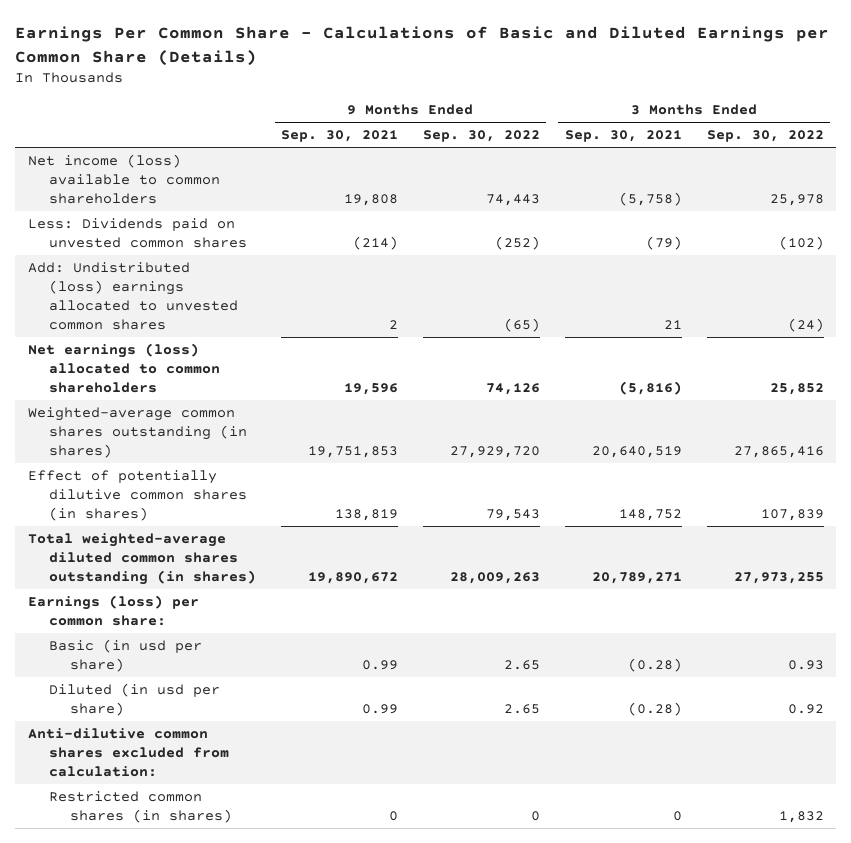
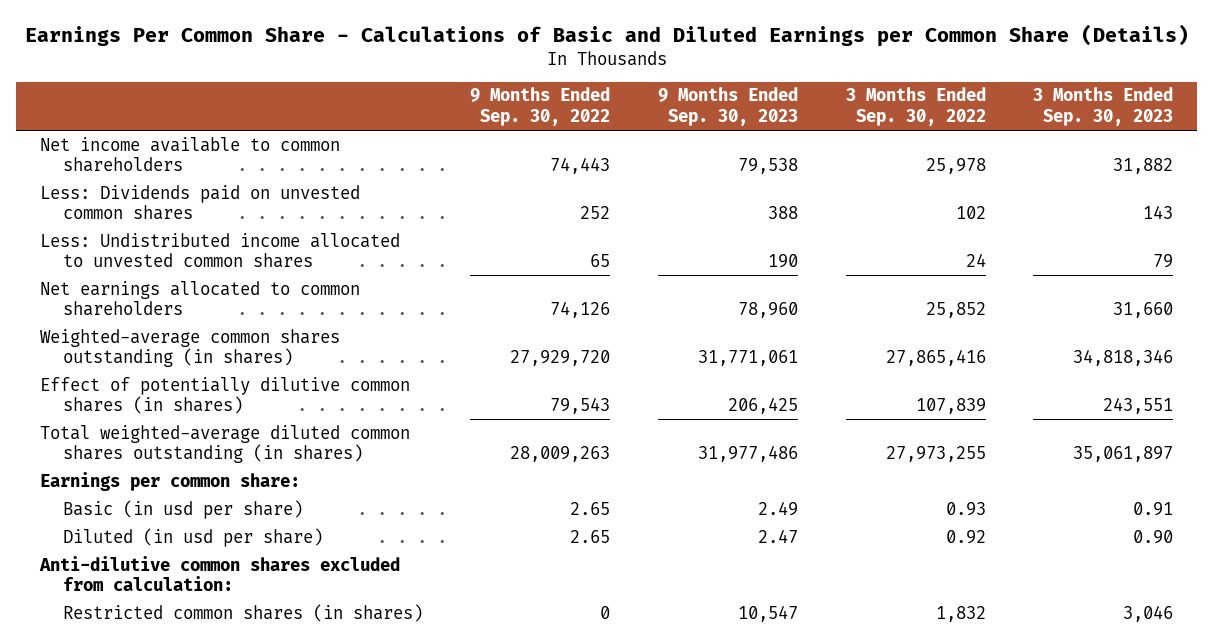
- | 9 Months Ended Sep. 30, 2021 | 9 Months Ended Sep. 30, 2022 | 3 Months Ended Sep. 30, 2021 | 3 Months Ended Sep. 30, 2022
+ | 9 Months Ended Sep. 30, 2022 | 9 Months Ended Sep. 30, 2023 | 3 Months Ended Sep. 30, 2022 | 3 Months Ended Sep. 30, 2023
- Net income (loss) available to common shareholders | 19,808 | 74,443 | (5,758) | 25,978
- Less: Dividends paid on unvested common shares | (214) | (252) | (79) | (102)
- Add: Undistributed (loss) earnings allocated to unvested common shares | 2 | (65) | 21 | (24)
- Net earnings (loss) allocated to common shareholders | 19,596 | 74,126 | (5,816) | 25,852
+ Net income available to common shareholders | 74,443 | 79,538 | 25,978 | 31,882
+ Less: Dividends paid on unvested common shares | 252 | 388 | 102 | 143
+ Less: Undistributed income allocated to unvested common shares | 65 | 190 | 24 | 79
+ Net earnings allocated to common shareholders | 74,126 | 78,960 | 25,852 | 31,660
- Earnings (loss) per common share:
+ Earnings per common share:

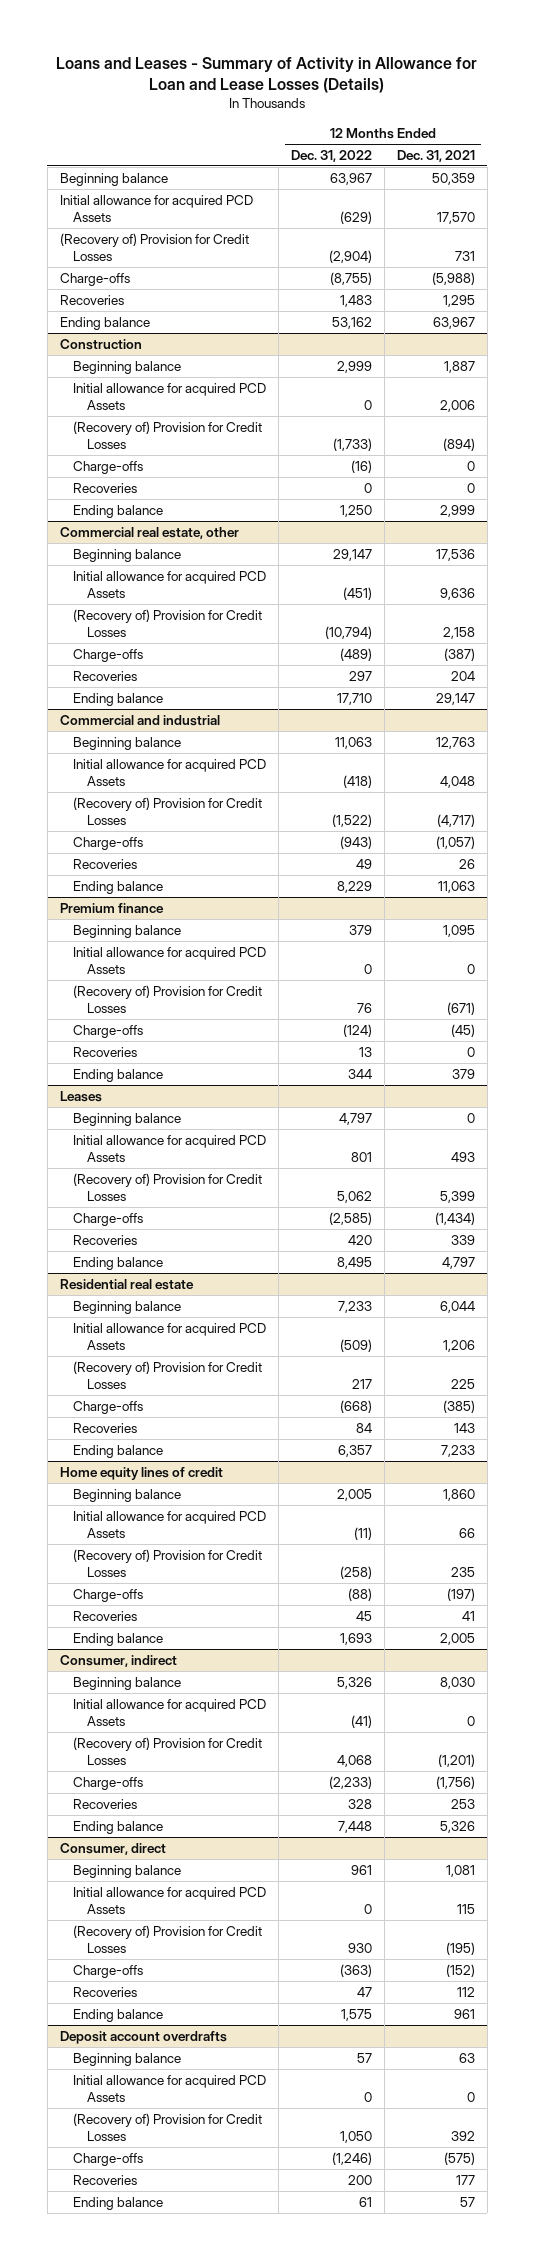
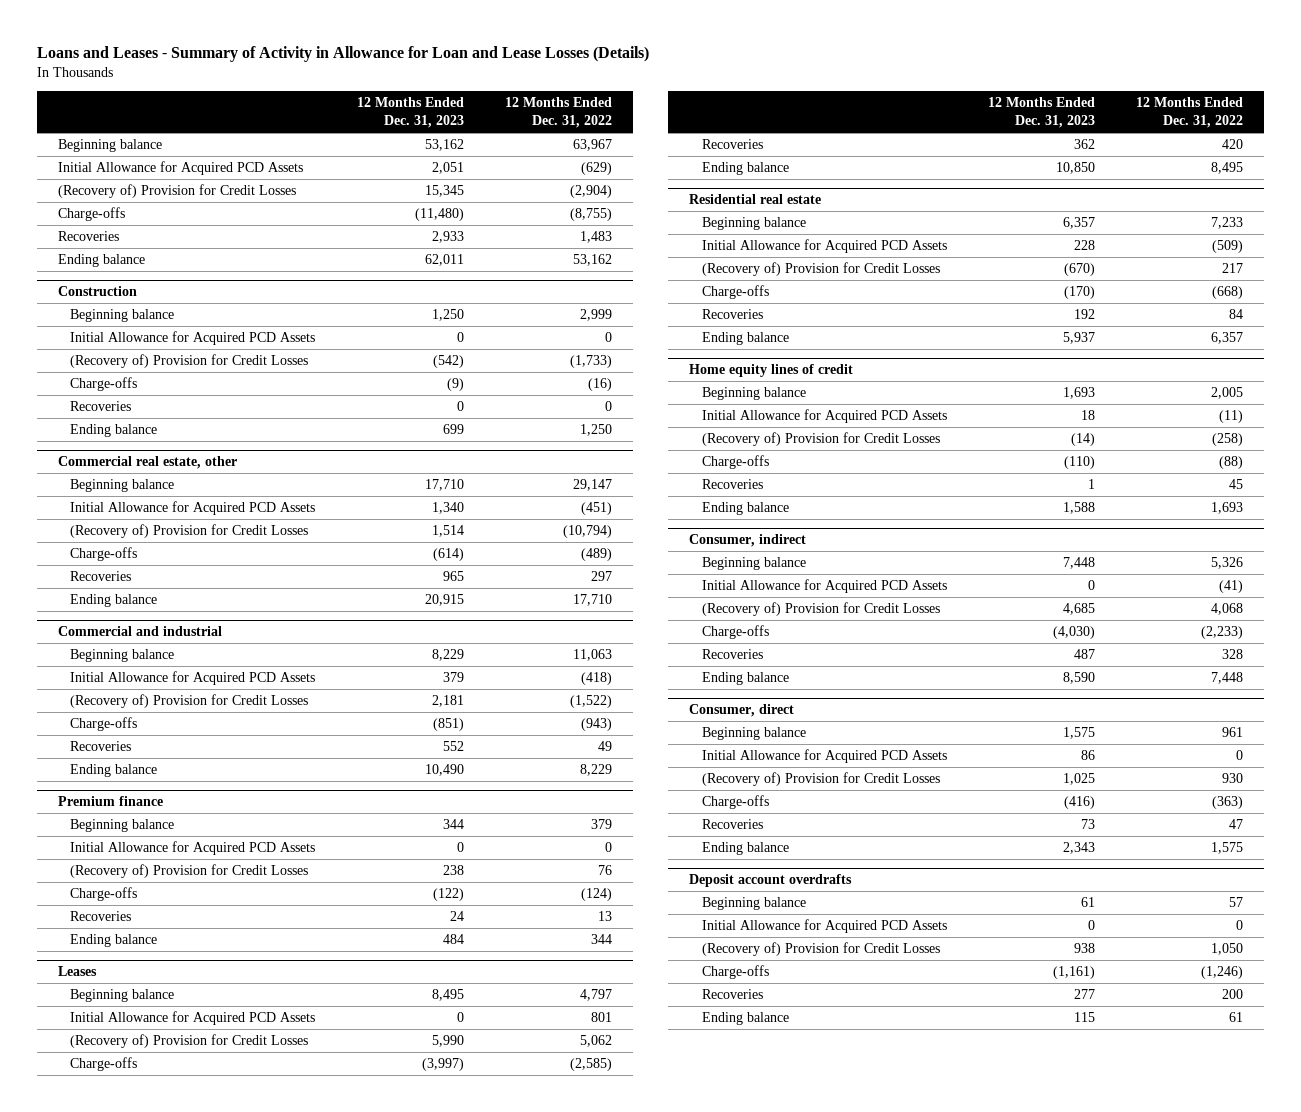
- | 12 Months Ended Dec. 31, 2022 | 12 Months Ended Dec. 31, 2021
+ | 12 Months Ended Dec. 31, 2023 | 12 Months Ended Dec. 31, 2022
- Initial allowance for acquired PCD Assets | (629) | 17,570
+ Initial Allowance for Acquired PCD Assets | 2,051 | (629)
@ Construction
- Initial allowance for acquired PCD Assets | 0 | 2,006
+ Initial Allowance for Acquired PCD Assets | 0 | 0
@ Commercial real estate, other
- Initial allowance for acquired PCD Assets | (451) | 9,636
+ Initial Allowance for Acquired PCD Assets | 1,340 | (451)
@ Commercial and industrial
- Initial allowance for acquired PCD Assets | (418) | 4,048
+ Initial Allowance for Acquired PCD Assets | 379 | (418)
@ Premium finance
- Initial allowance for acquired PCD Assets | 0 | 0
+ Initial Allowance for Acquired PCD Assets | 0 | 0
@ Leases
- Initial allowance for acquired PCD Assets | 801 | 493
+ Initial Allowance for Acquired PCD Assets | 0 | 801
@ Residential real estate
- Initial allowance for acquired PCD Assets | (509) | 1,206
+ Initial Allowance for Acquired PCD Assets | 228 | (509)
@ Home equity lines of credit
- Initial allowance for acquired PCD Assets | (11) | 66
+ Initial Allowance for Acquired PCD Assets | 18 | (11)
@ Consumer, indirect
- Initial allowance for acquired PCD Assets | (41) | 0
+ Initial Allowance for Acquired PCD Assets | 0 | (41)
@ Consumer, direct
- Initial allowance for acquired PCD Assets | 0 | 115
+ Initial Allowance for Acquired PCD Assets | 86 | 0
@ Deposit account overdrafts
- Initial allowance for acquired PCD Assets | 0 | 0
+ Initial Allowance for Acquired PCD Assets | 0 | 0

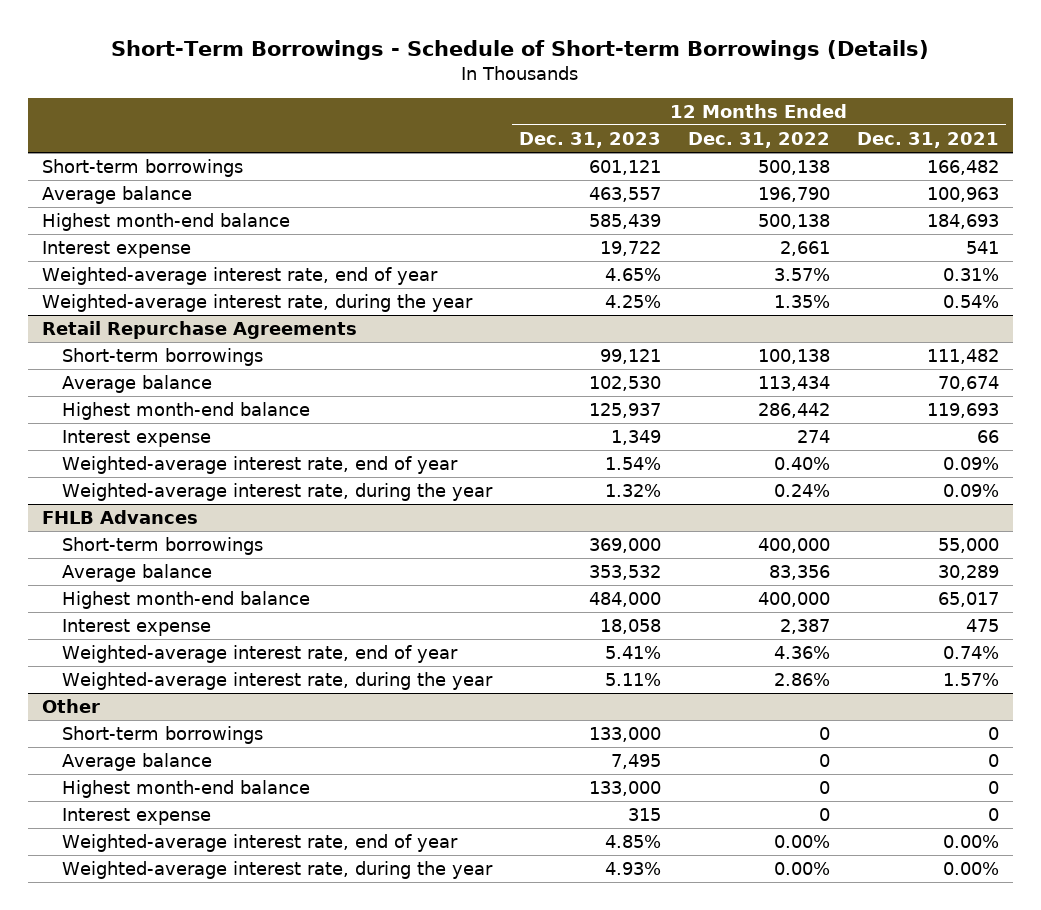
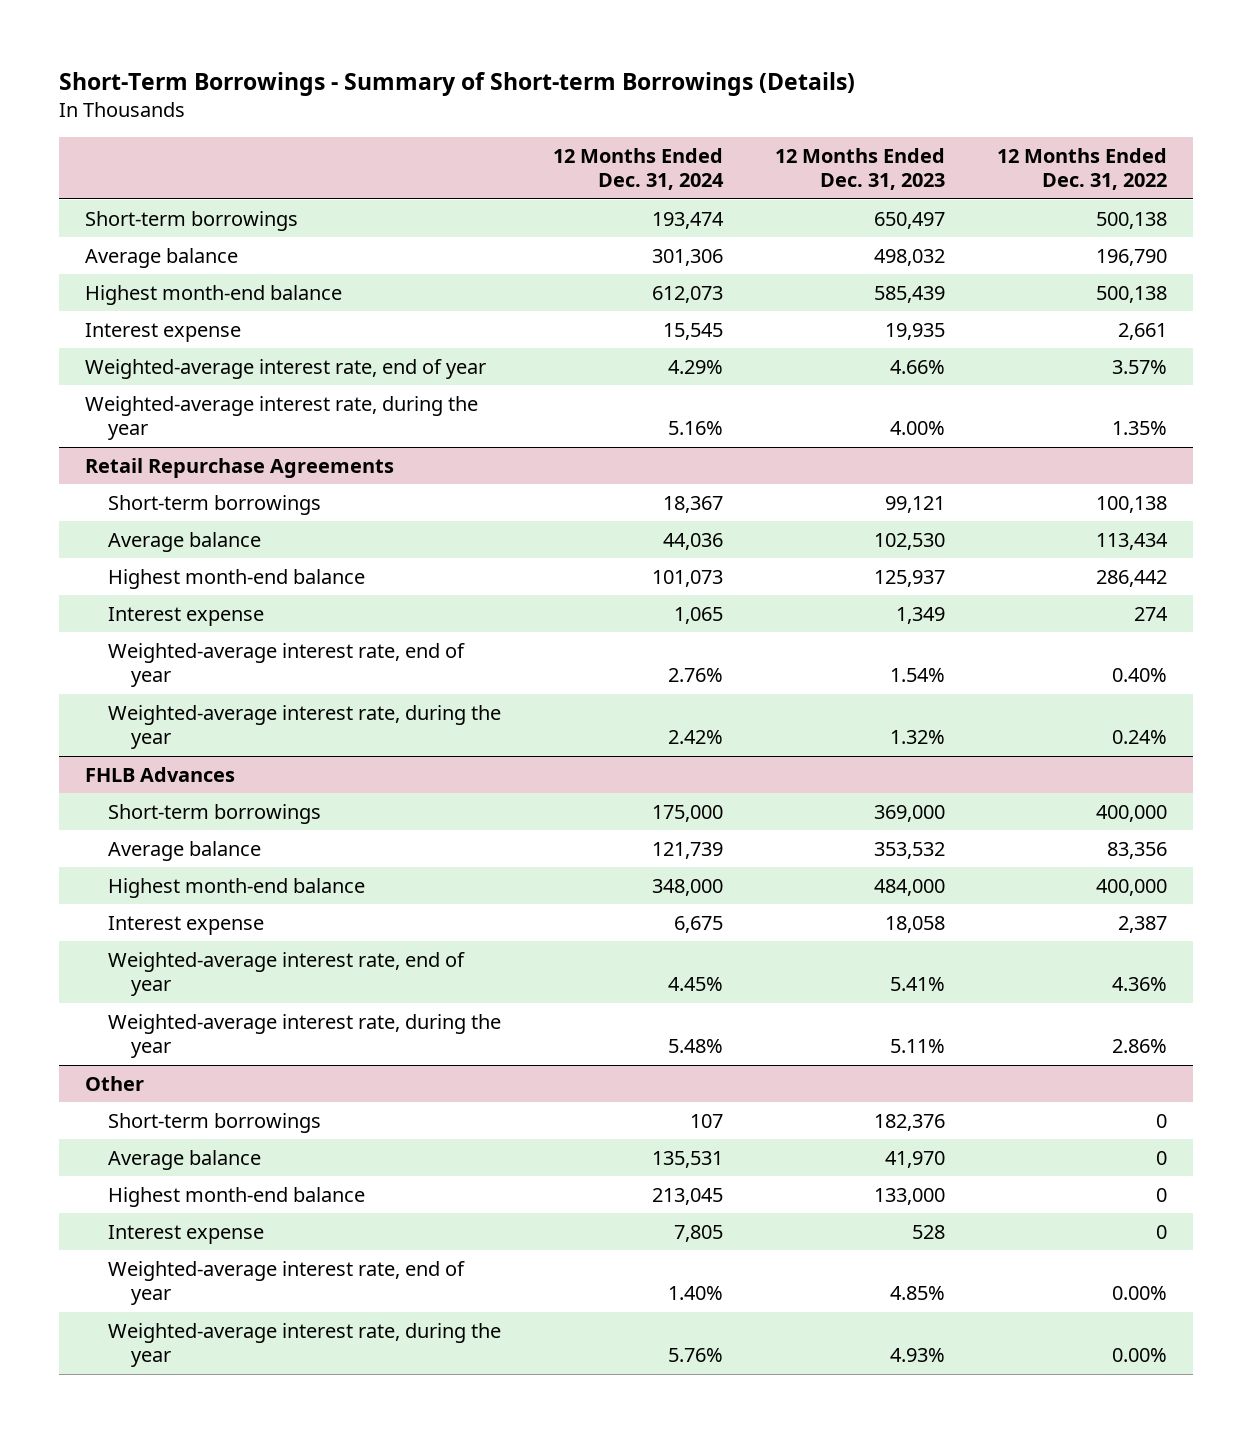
- Short-Term Borrowings - Schedule of Short-term Borrowings (Details)
+ Short-Term Borrowings - Summary of Short-term Borrowings (Details)
- | 12 Months Ended Dec. 31, 2023 | 12 Months Ended Dec. 31, 2022 | 12 Months Ended Dec. 31, 2021
+ | 12 Months Ended Dec. 31, 2024 | 12 Months Ended Dec. 31, 2023 | 12 Months Ended Dec. 31, 2022
- Short-term borrowings | 601,121 | 500,138 | 166,482
- Average balance | 463,557 | 196,790 | 100,963
+ Short-term borrowings | 193,474 | 650,497 | 500,138
+ Average balance | 301,306 | 498,032 | 196,790
- Interest expense | 19,722 | 2,661 | 541
- Weighted-average interest rate, end of year | 4.65% | 3.57% | 0.31%
- Weighted-average interest rate, during the year | 4.25% | 1.35% | 0.54%
+ Interest expense | 15,545 | 19,935 | 2,661
+ Weighted-average interest rate, end of year | 4.29% | 4.66% | 3.57%
+ Weighted-average interest rate, during the year | 5.16% | 4.00% | 1.35%
@ Other
- Short-term borrowings | 133,000 | 0 | 0
- Average balance | 7,495 | 0 | 0
+ Short-term borrowings | 107 | 182,376 | 0
+ Average balance | 135,531 | 41,970 | 0
- Interest expense | 315 | 0 | 0
+ Interest expense | 7,805 | 528 | 0

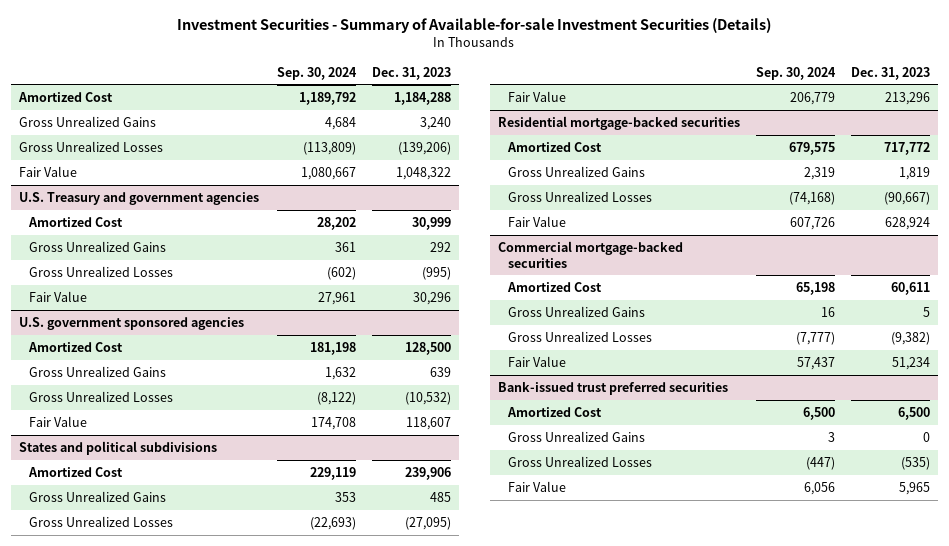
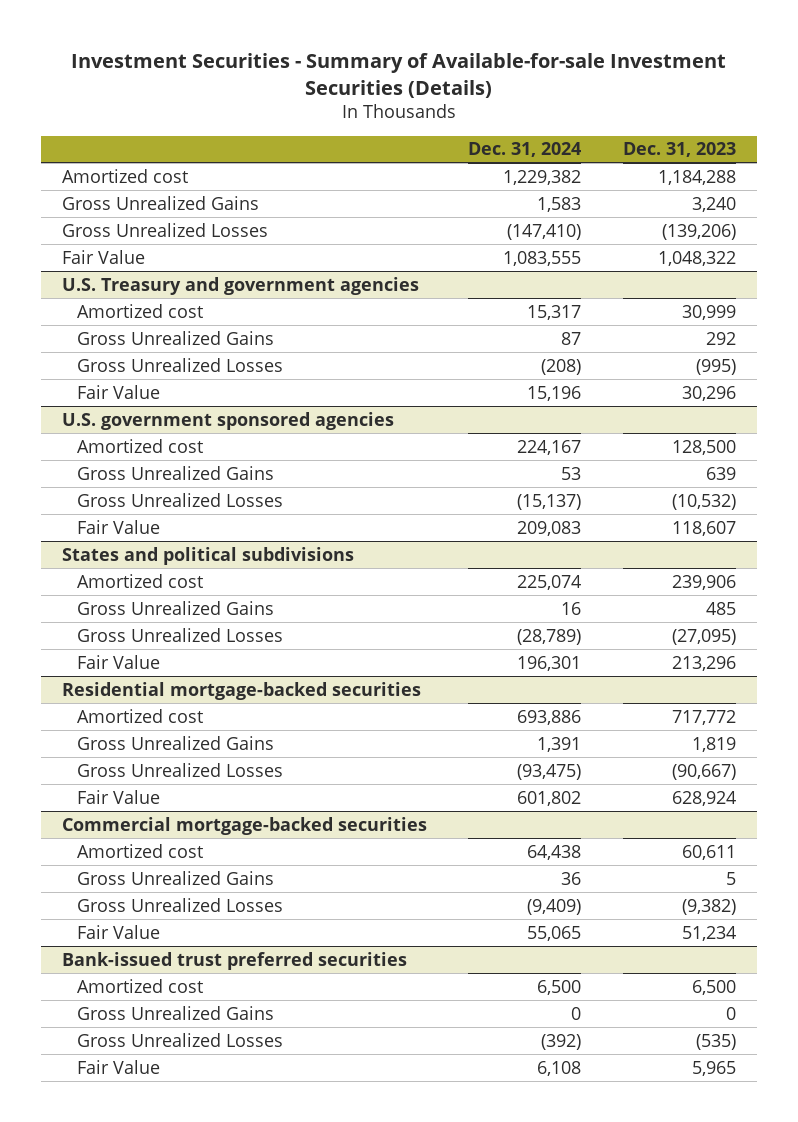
- | Sep. 30, 2024 | Dec. 31, 2023
+ | Dec. 31, 2024 | Dec. 31, 2023
- Amortized Cost | 1,189,792 | 1,184,288
+ Amortized cost | 1,229,382 | 1,184,288
@ U.S. Treasury and government agencies
- Amortized Cost | 28,202 | 30,999
+ Amortized cost | 15,317 | 30,999
@ U.S. government sponsored agencies
- Amortized Cost | 181,198 | 128,500
+ Amortized cost | 224,167 | 128,500
@ States and political subdivisions
- Amortized Cost | 229,119 | 239,906
+ Amortized cost | 225,074 | 239,906
@ Residential mortgage-backed securities
- Amortized Cost | 679,575 | 717,772
+ Amortized cost | 693,886 | 717,772
@ Commercial mortgage-backed securities
- Amortized Cost | 65,198 | 60,611
+ Amortized cost | 64,438 | 60,611
@ Bank-issued trust preferred securities
- Amortized Cost | 6,500 | 6,500
+ Amortized cost | 6,500 | 6,500

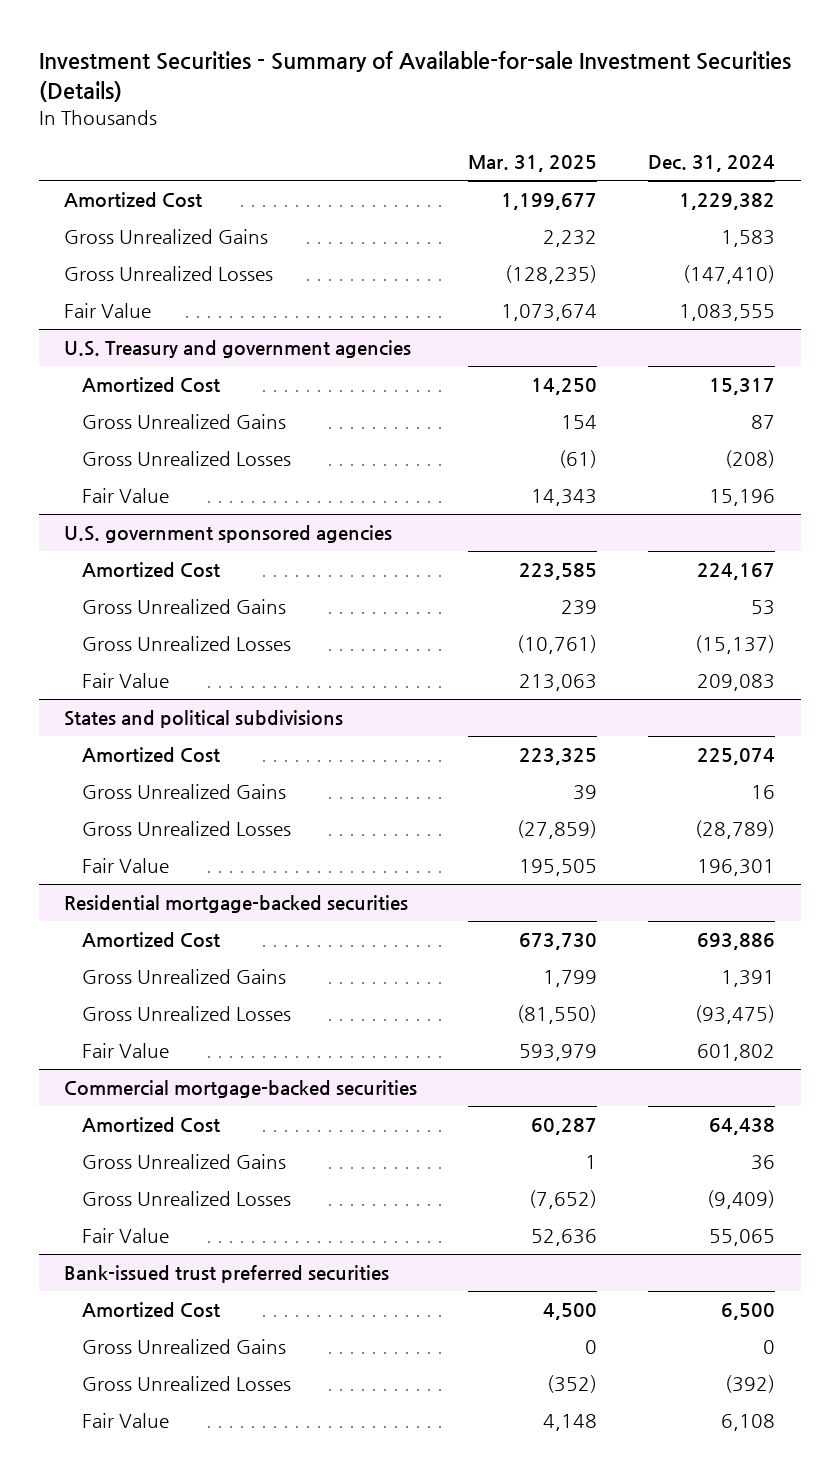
- | Dec. 31, 2024 | Dec. 31, 2023
+ | Mar. 31, 2025 | Dec. 31, 2024
- Amortized cost | 1,229,382 | 1,184,288
+ Amortized Cost | 1,199,677 | 1,229,382
@ U.S. Treasury and government agencies
- Amortized cost | 15,317 | 30,999
+ Amortized Cost | 14,250 | 15,317
@ U.S. government sponsored agencies
- Amortized cost | 224,167 | 128,500
+ Amortized Cost | 223,585 | 224,167
@ States and political subdivisions
- Amortized cost | 225,074 | 239,906
+ Amortized Cost | 223,325 | 225,074
@ Residential mortgage-backed securities
- Amortized cost | 693,886 | 717,772
+ Amortized Cost | 673,730 | 693,886
@ Commercial mortgage-backed securities
- Amortized cost | 64,438 | 60,611
+ Amortized Cost | 60,287 | 64,438
@ Bank-issued trust preferred securities
- Amortized cost | 6,500 | 6,500
+ Amortized Cost | 4,500 | 6,500

